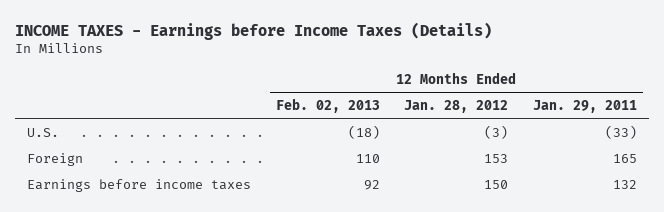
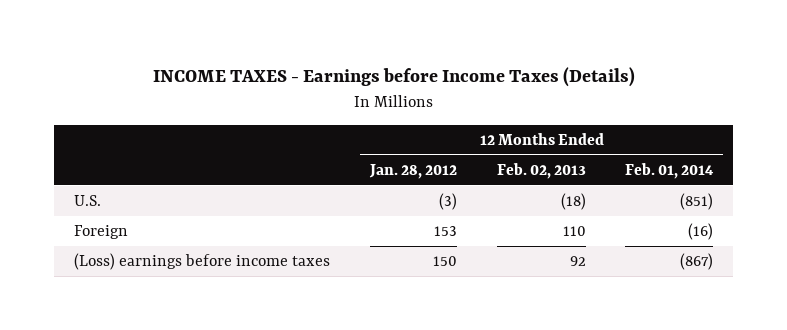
- | 12 Months Ended Feb. 02, 2013 | 12 Months Ended Jan. 28, 2012 | 12 Months Ended Jan. 29, 2011
+ | 12 Months Ended Jan. 28, 2012 | 12 Months Ended Feb. 02, 2013 | 12 Months Ended Feb. 01, 2014
- Earnings before income taxes | 92 | 150 | 132
+ (Loss) earnings before income taxes | 150 | 92 | (867)

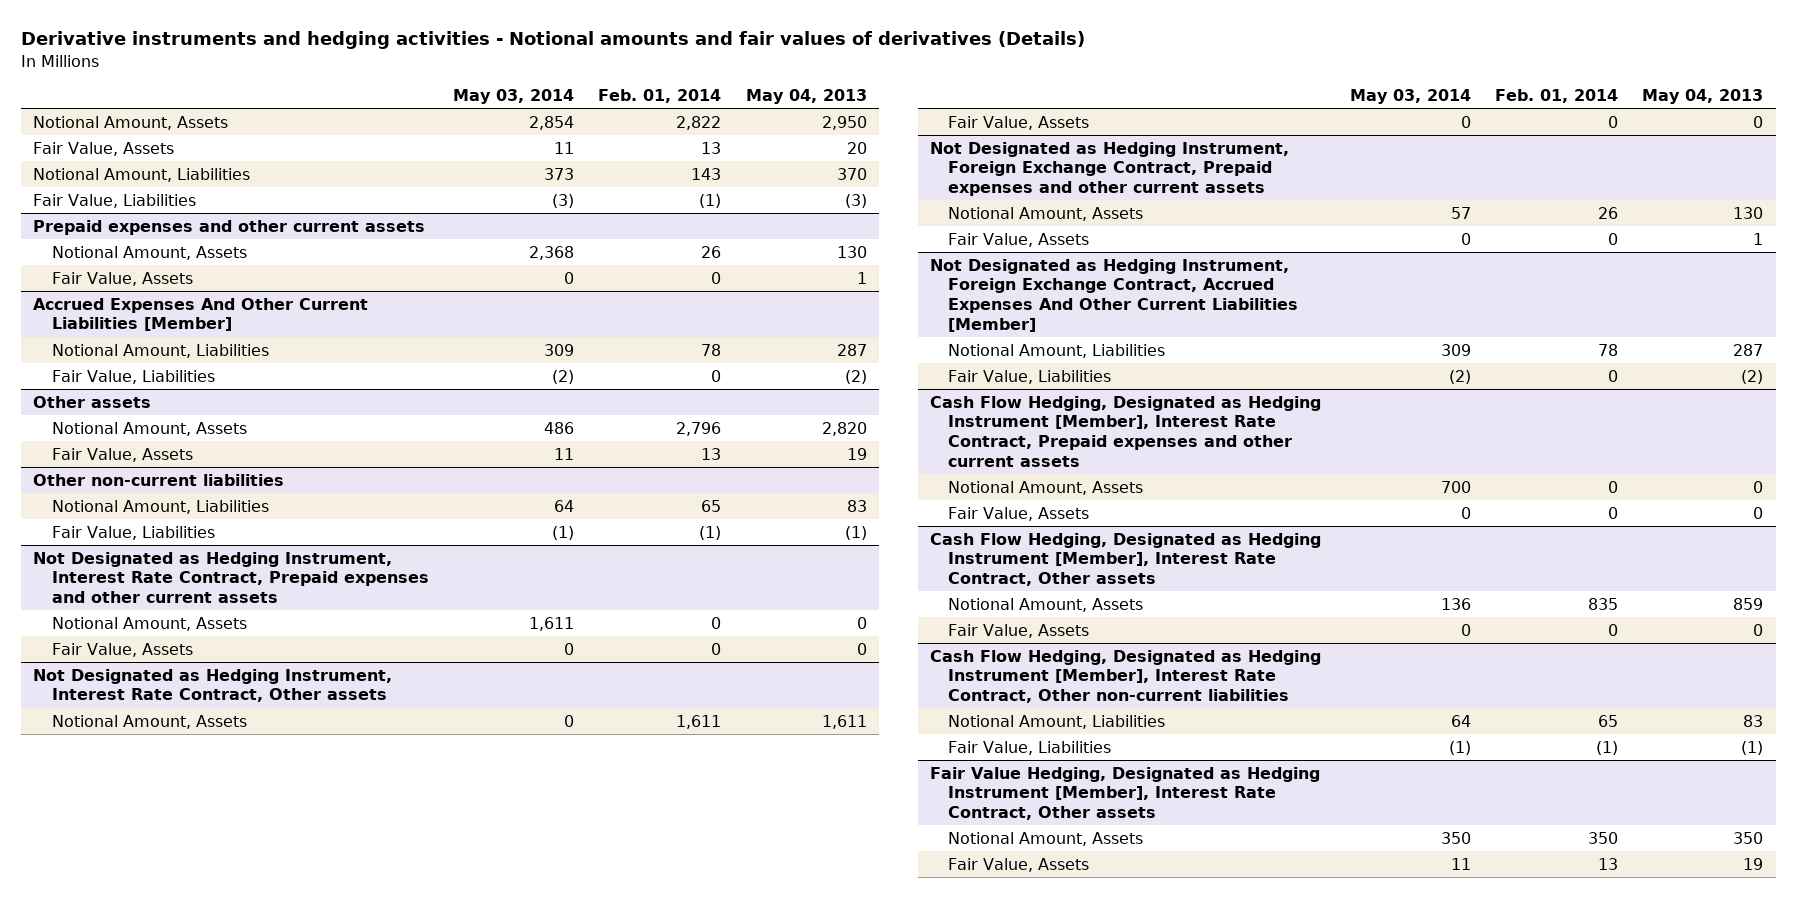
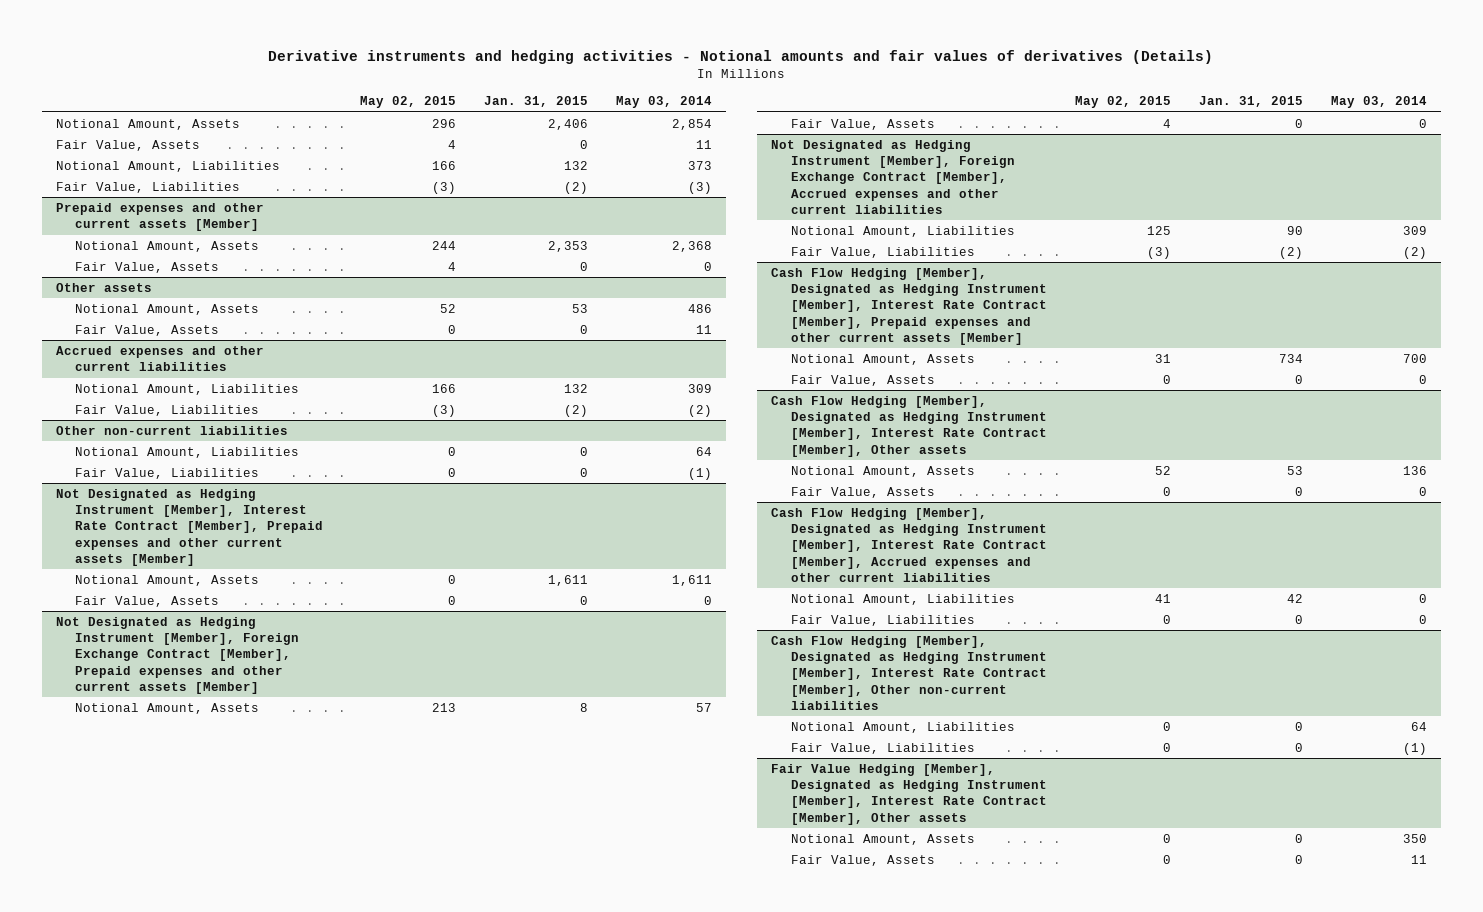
- | May 03, 2014 | Feb. 01, 2014 | May 04, 2013
+ | May 02, 2015 | Jan. 31, 2015 | May 03, 2014
- Prepaid expenses and other current assets
+ Prepaid expenses and other current assets [Member]
- Accrued Expenses And Other Current Liabilities [Member]
- Notional Amount, Liabilities | 309 | 78 | 287
- Fair Value, Liabilities | (2) | 0 | (2)
+ Accrued expenses and other current liabilities
+ Notional Amount, Liabilities | 166 | 132 | 309
+ Fair Value, Liabilities | (3) | (2) | (2)
- Not Designated as Hedging Instrument, Interest Rate Contract, Prepaid expenses and other current assets
+ Not Designated as Hedging Instrument [Member], Interest Rate Contract [Member], Prepaid expenses and other current assets [Member]
- Not Designated as Hedging Instrument, Interest Rate Contract, Other assets
- Notional Amount, Assets | 0 | 1,611 | 1,611
- Fair Value, Assets | 0 | 0 | 0
- Not Designated as Hedging Instrument, Foreign Exchange Contract, Prepaid expenses and other current assets
+ Not Designated as Hedging Instrument [Member], Foreign Exchange Contract [Member], Prepaid expenses and other current assets [Member]
- Not Designated as Hedging Instrument, Foreign Exchange Contract, Accrued Expenses And Other Current Liabilities [Member]
+ Not Designated as Hedging Instrument [Member], Foreign Exchange Contract [Member], Accrued expenses and other current liabilities
- Cash Flow Hedging, Designated as Hedging Instrument [Member], Interest Rate Contract, Prepaid expenses and other current assets
+ Cash Flow Hedging [Member], Designated as Hedging Instrument [Member], Interest Rate Contract [Member], Prepaid expenses and other current assets [Member]
- Cash Flow Hedging, Designated as Hedging Instrument [Member], Interest Rate Contract, Other assets
+ Cash Flow Hedging [Member], Designated as Hedging Instrument [Member], Interest Rate Contract [Member], Other assets
- Cash Flow Hedging, Designated as Hedging Instrument [Member], Interest Rate Contract, Other non-current liabilities
+ Cash Flow Hedging [Member], Designated as Hedging Instrument [Member], Interest Rate Contract [Member], Accrued expenses and other current liabilities
+ Notional Amount, Liabilities | 41 | 42 | 0
+ Fair Value, Liabilities | 0 | 0 | 0
+ Cash Flow Hedging [Member], Designated as Hedging Instrument [Member], Interest Rate Contract [Member], Other non-current liabilities
- Fair Value Hedging, Designated as Hedging Instrument [Member], Interest Rate Contract, Other assets
+ Fair Value Hedging [Member], Designated as Hedging Instrument [Member], Interest Rate Contract [Member], Other assets

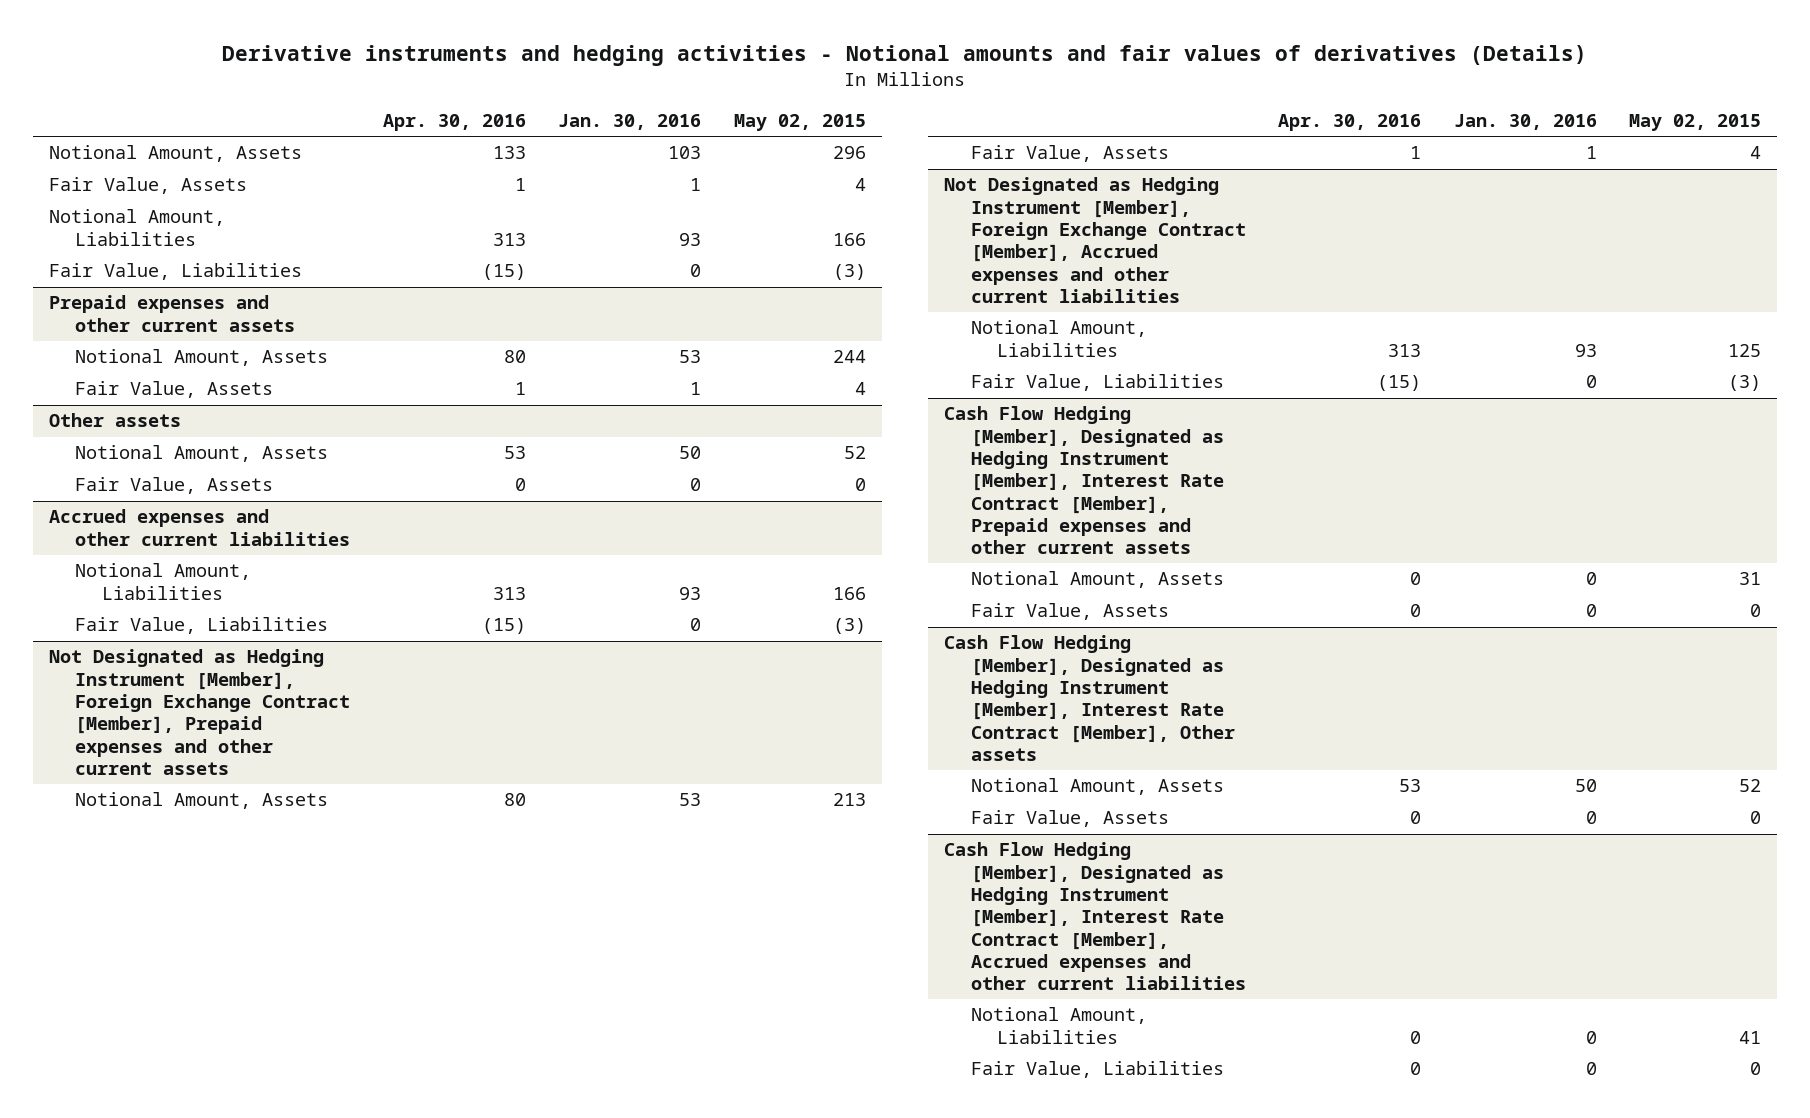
- | May 02, 2015 | Jan. 31, 2015 | May 03, 2014
+ | Apr. 30, 2016 | Jan. 30, 2016 | May 02, 2015
- Prepaid expenses and other current assets [Member]
+ Prepaid expenses and other current assets
- Other non-current liabilities
- Notional Amount, Liabilities | 0 | 0 | 64
- Fair Value, Liabilities | 0 | 0 | (1)
- Not Designated as Hedging Instrument [Member], Interest Rate Contract [Member], Prepaid expenses and other current assets [Member]
- Notional Amount, Assets | 0 | 1,611 | 1,611
- Fair Value, Assets | 0 | 0 | 0
- Not Designated as Hedging Instrument [Member], Foreign Exchange Contract [Member], Prepaid expenses and other current assets [Member]
+ Not Designated as Hedging Instrument [Member], Foreign Exchange Contract [Member], Prepaid expenses and other current assets
- Cash Flow Hedging [Member], Designated as Hedging Instrument [Member], Interest Rate Contract [Member], Prepaid expenses and other current assets [Member]
+ Cash Flow Hedging [Member], Designated as Hedging Instrument [Member], Interest Rate Contract [Member], Prepaid expenses and other current assets
- Cash Flow Hedging [Member], Designated as Hedging Instrument [Member], Interest Rate Contract [Member], Other non-current liabilities
- Notional Amount, Liabilities | 0 | 0 | 64
- Fair Value, Liabilities | 0 | 0 | (1)
- Fair Value Hedging [Member], Designated as Hedging Instrument [Member], Interest Rate Contract [Member], Other assets
- Notional Amount, Assets | 0 | 0 | 350
- Fair Value, Assets | 0 | 0 | 11

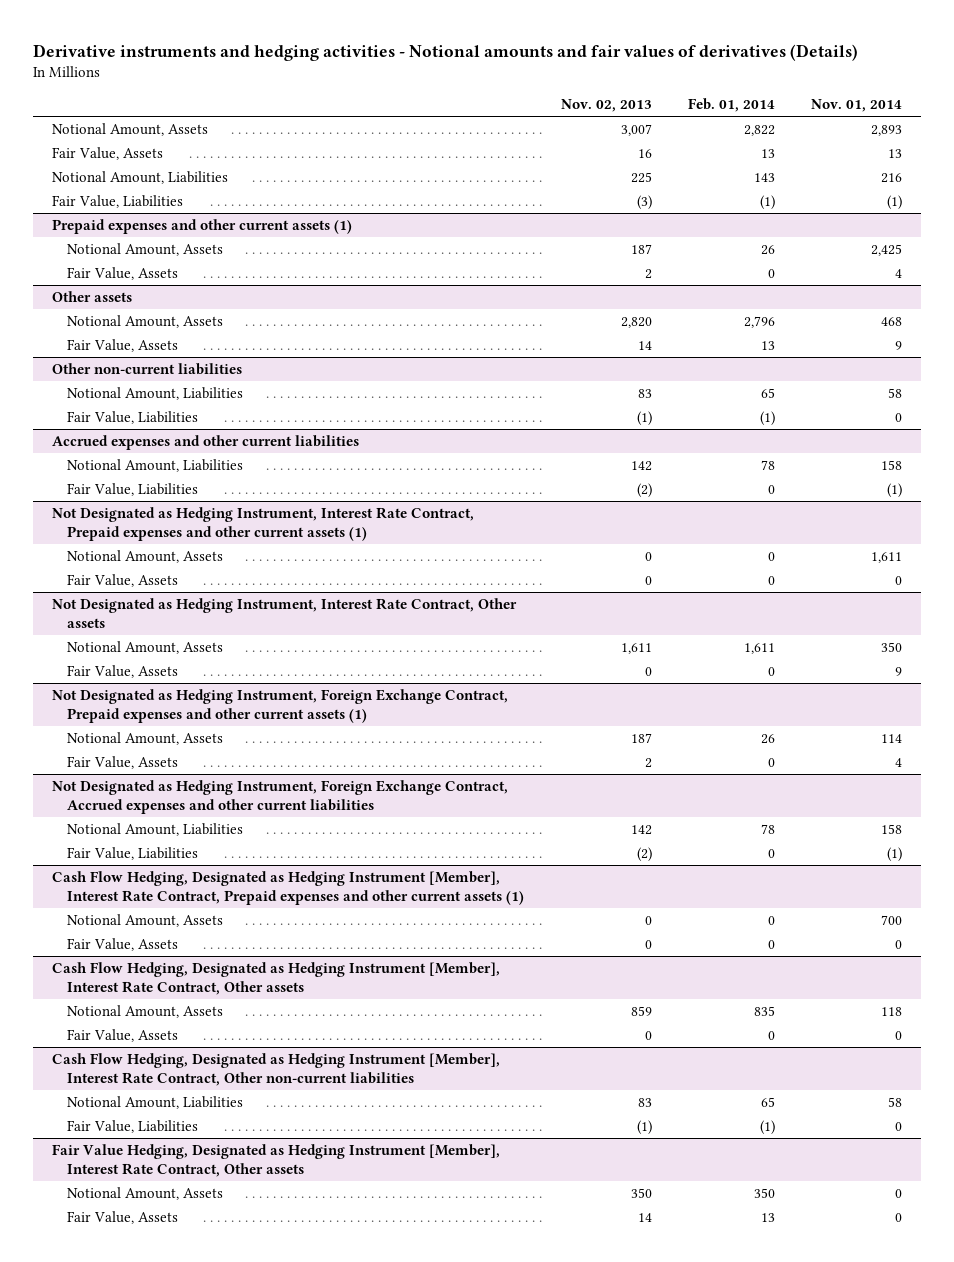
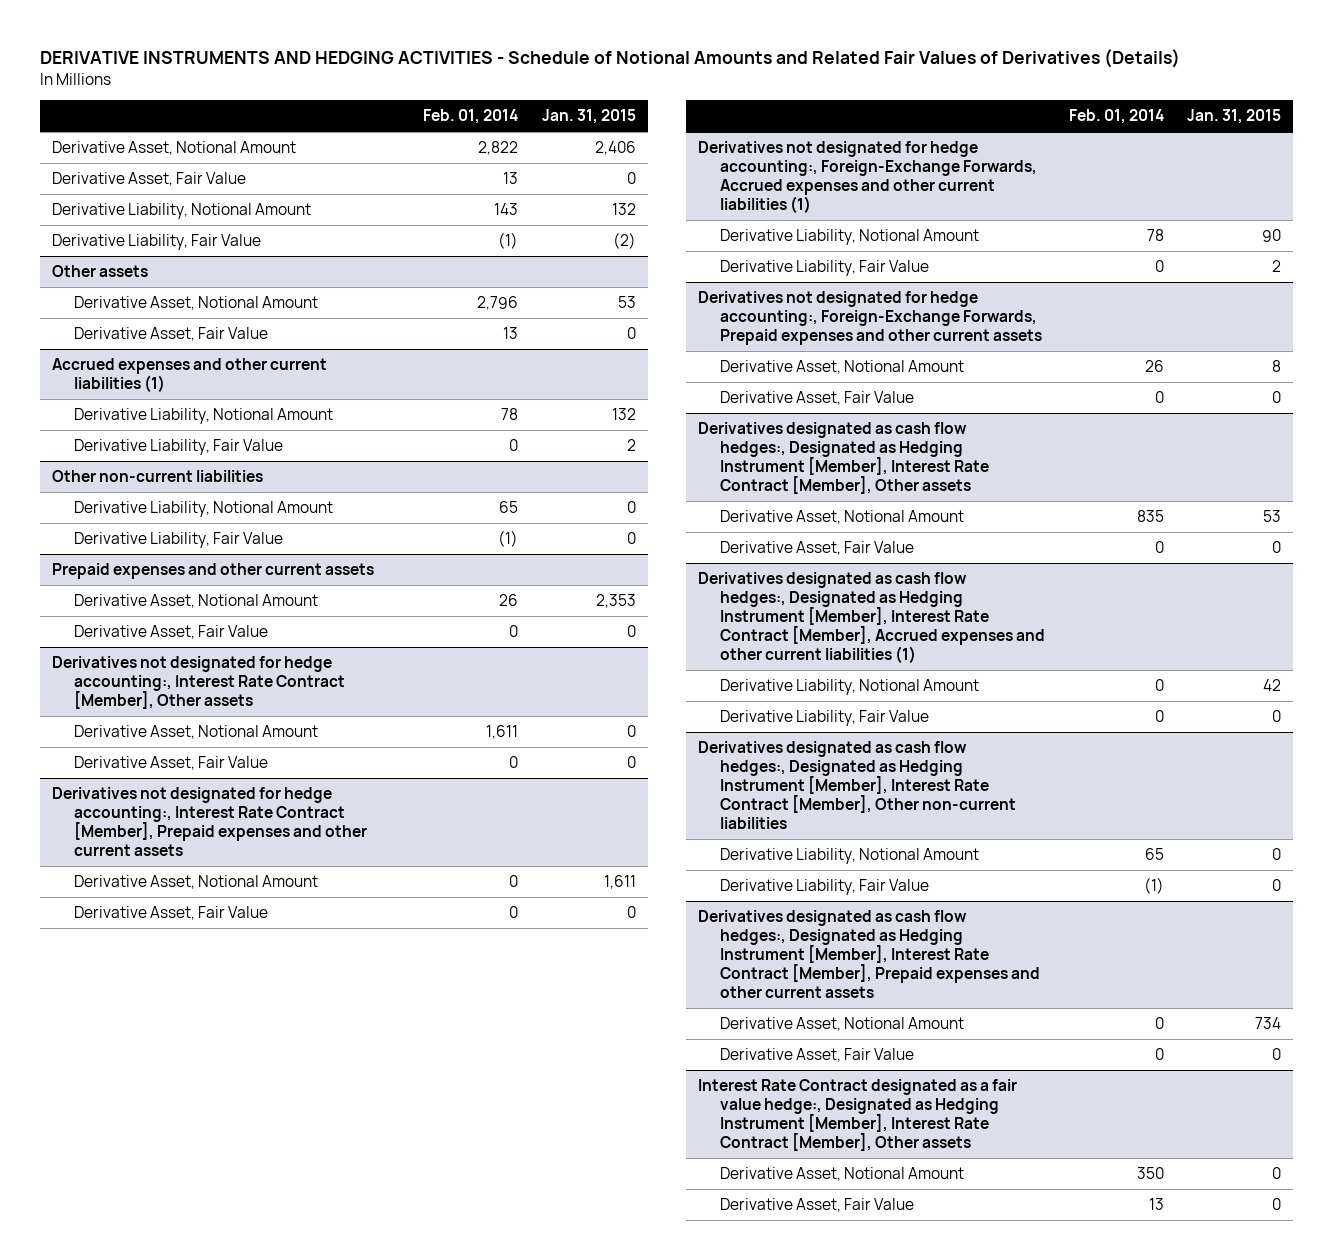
- Derivative instruments and hedging activities - Notional amounts and fair values of derivatives (Details)
+ DERIVATIVE INSTRUMENTS AND HEDGING ACTIVITIES - Schedule of Notional Amounts and Related Fair Values of Derivatives (Details)
- | Nov. 02, 2013 | Feb. 01, 2014 | Nov. 01, 2014
+ | Feb. 01, 2014 | Jan. 31, 2015
- Notional Amount, Assets | 3,007 | 2,822 | 2,893
- Fair Value, Assets | 16 | 13 | 13
- Notional Amount, Liabilities | 225 | 143 | 216
- Fair Value, Liabilities | (3) | (1) | (1)
- Prepaid expenses and other current assets (1)
- Notional Amount, Assets | 187 | 26 | 2,425
- Fair Value, Assets | 2 | 0 | 4
+ Derivative Asset, Notional Amount | 2,822 | 2,406
+ Derivative Asset, Fair Value | 13 | 0
+ Derivative Liability, Notional Amount | 143 | 132
+ Derivative Liability, Fair Value | (1) | (2)
@ Other assets
- Notional Amount, Assets | 2,820 | 2,796 | 468
- Fair Value, Assets | 14 | 13 | 9
+ Derivative Asset, Notional Amount | 2,796 | 53
+ Derivative Asset, Fair Value | 13 | 0
+ Accrued expenses and other current liabilities (1)
+ Derivative Liability, Notional Amount | 78 | 132
+ Derivative Liability, Fair Value | 0 | 2
@ Other non-current liabilities
- Notional Amount, Liabilities | 83 | 65 | 58
- Fair Value, Liabilities | (1) | (1) | 0
- Accrued expenses and other current liabilities
- Notional Amount, Liabilities | 142 | 78 | 158
- Fair Value, Liabilities | (2) | 0 | (1)
- Not Designated as Hedging Instrument, Interest Rate Contract, Prepaid expenses and other current assets (1)
- Notional Amount, Assets | 0 | 0 | 1,611
- Fair Value, Assets | 0 | 0 | 0
- Not Designated as Hedging Instrument, Interest Rate Contract, Other assets
- Notional Amount, Assets | 1,611 | 1,611 | 350
- Fair Value, Assets | 0 | 0 | 9
- Not Designated as Hedging Instrument, Foreign Exchange Contract, Prepaid expenses and other current assets (1)
- Notional Amount, Assets | 187 | 26 | 114
- Fair Value, Assets | 2 | 0 | 4
- Not Designated as Hedging Instrument, Foreign Exchange Contract, Accrued expenses and other current liabilities
- Notional Amount, Liabilities | 142 | 78 | 158
- Fair Value, Liabilities | (2) | 0 | (1)
- Cash Flow Hedging, Designated as Hedging Instrument [Member], Interest Rate Contract, Prepaid expenses and other current assets (1)
- Notional Amount, Assets | 0 | 0 | 700
- Fair Value, Assets | 0 | 0 | 0
- Cash Flow Hedging, Designated as Hedging Instrument [Member], Interest Rate Contract, Other assets
- Notional Amount, Assets | 859 | 835 | 118
- Fair Value, Assets | 0 | 0 | 0
- Cash Flow Hedging, Designated as Hedging Instrument [Member], Interest Rate Contract, Other non-current liabilities
- Notional Amount, Liabilities | 83 | 65 | 58
- Fair Value, Liabilities | (1) | (1) | 0
- Fair Value Hedging, Designated as Hedging Instrument [Member], Interest Rate Contract, Other assets
- Notional Amount, Assets | 350 | 350 | 0
- Fair Value, Assets | 14 | 13 | 0
@ Other non-current liabilities
+ Derivative Liability, Notional Amount | 65 | 0
+ Derivative Liability, Fair Value | (1) | 0
+ Prepaid expenses and other current assets
+ Derivative Asset, Notional Amount | 26 | 2,353
+ Derivative Asset, Fair Value | 0 | 0
+ Derivatives not designated for hedge accounting:, Interest Rate Contract [Member], Other assets
+ Derivative Asset, Notional Amount | 1,611 | 0
+ Derivative Asset, Fair Value | 0 | 0
+ Derivatives not designated for hedge accounting:, Interest Rate Contract [Member], Prepaid expenses and other current assets
+ Derivative Asset, Notional Amount | 0 | 1,611
+ Derivative Asset, Fair Value | 0 | 0
+ Derivatives not designated for hedge accounting:, Foreign-Exchange Forwards, Accrued expenses and other current liabilities (1)
+ Derivative Liability, Notional Amount | 78 | 90
+ Derivative Liability, Fair Value | 0 | 2
+ Derivatives not designated for hedge accounting:, Foreign-Exchange Forwards, Prepaid expenses and other current assets
+ Derivative Asset, Notional Amount | 26 | 8
+ Derivative Asset, Fair Value | 0 | 0
+ Derivatives designated as cash flow hedges:, Designated as Hedging Instrument [Member], Interest Rate Contract [Member], Other assets
+ Derivative Asset, Notional Amount | 835 | 53
+ Derivative Asset, Fair Value | 0 | 0
+ Derivatives designated as cash flow hedges:, Designated as Hedging Instrument [Member], Interest Rate Contract [Member], Accrued expenses and other current liabilities (1)
+ Derivative Liability, Notional Amount | 0 | 42
+ Derivative Liability, Fair Value | 0 | 0
+ Derivatives designated as cash flow hedges:, Designated as Hedging Instrument [Member], Interest Rate Contract [Member], Other non-current liabilities
+ Derivative Liability, Notional Amount | 65 | 0
+ Derivative Liability, Fair Value | (1) | 0
+ Derivatives designated as cash flow hedges:, Designated as Hedging Instrument [Member], Interest Rate Contract [Member], Prepaid expenses and other current assets
+ Derivative Asset, Notional Amount | 0 | 734
+ Derivative Asset, Fair Value | 0 | 0
+ Interest Rate Contract designated as a fair value hedge:, Designated as Hedging Instrument [Member], Interest Rate Contract [Member], Other assets
+ Derivative Asset, Notional Amount | 350 | 0
+ Derivative Asset, Fair Value | 13 | 0

